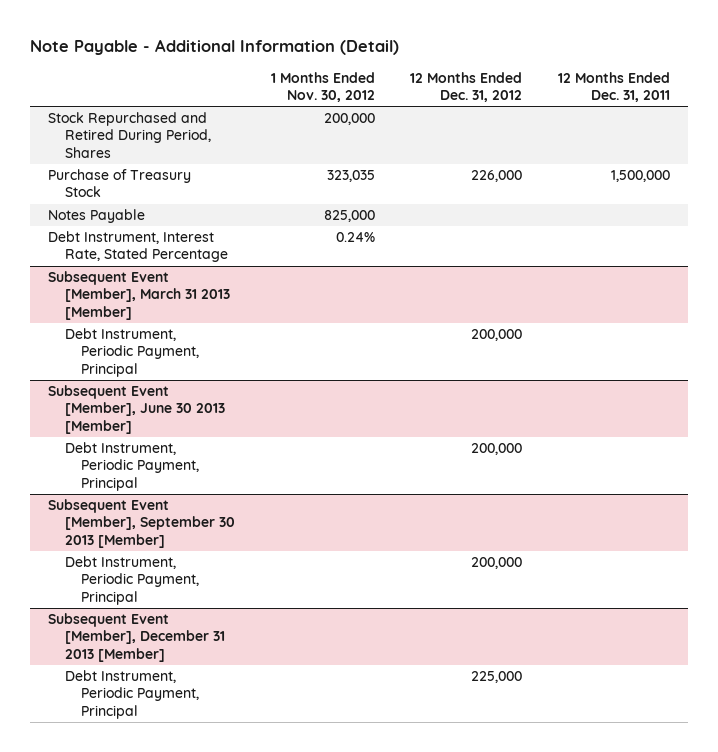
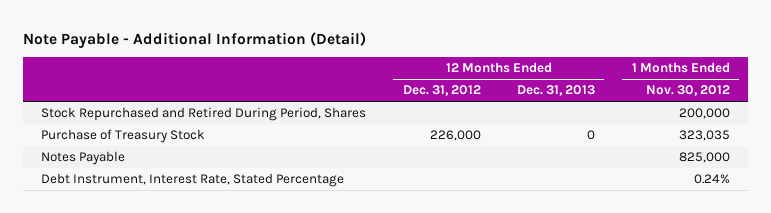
- | 1 Months Ended Nov. 30, 2012 | 12 Months Ended Dec. 31, 2012 | 12 Months Ended Dec. 31, 2011
+ | 12 Months Ended Dec. 31, 2012 | 12 Months Ended Dec. 31, 2013 | 1 Months Ended Nov. 30, 2012
- Subsequent Event [Member], March 31 2013 [Member]
- Debt Instrument, Periodic Payment, Principal | | 200,000 |
- Subsequent Event [Member], June 30 2013 [Member]
- Debt Instrument, Periodic Payment, Principal | | 200,000 |
- Subsequent Event [Member], September 30 2013 [Member]
- Debt Instrument, Periodic Payment, Principal | | 200,000 |
- Subsequent Event [Member], December 31 2013 [Member]
- Debt Instrument, Periodic Payment, Principal | | 225,000 |

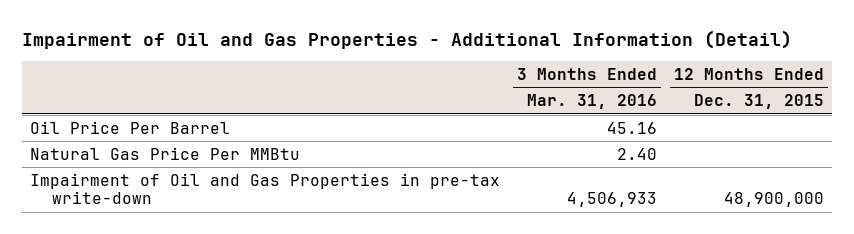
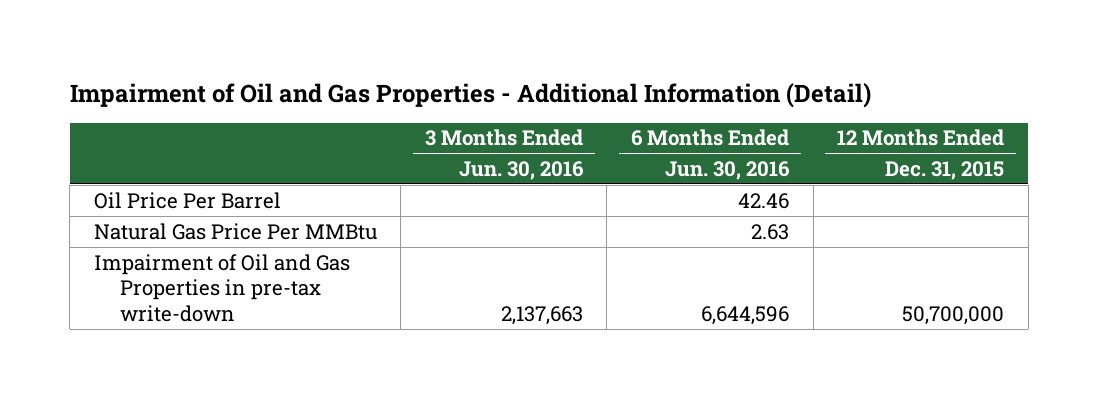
- | 3 Months Ended Mar. 31, 2016 | 12 Months Ended Dec. 31, 2015
+ | 3 Months Ended Jun. 30, 2016 | 6 Months Ended Jun. 30, 2016 | 12 Months Ended Dec. 31, 2015
- Impairment of Oil and Gas Properties in pre-tax write-down | 4,506,933 | 48,900,000
+ Impairment of Oil and Gas Properties in pre-tax write-down | 2,137,663 | 6,644,596 | 50,700,000

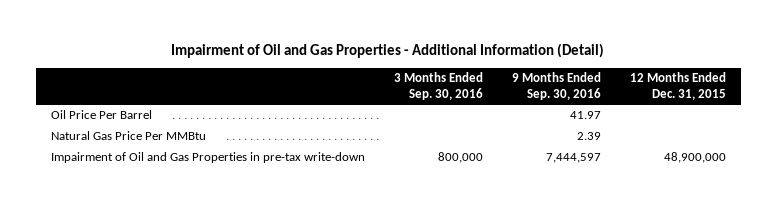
- | 3 Months Ended Jun. 30, 2016 | 6 Months Ended Jun. 30, 2016 | 12 Months Ended Dec. 31, 2015
+ | 3 Months Ended Sep. 30, 2016 | 9 Months Ended Sep. 30, 2016 | 12 Months Ended Dec. 31, 2015
- Impairment of Oil and Gas Properties in pre-tax write-down | 2,137,663 | 6,644,596 | 50,700,000
+ Impairment of Oil and Gas Properties in pre-tax write-down | 800,000 | 7,444,597 | 48,900,000

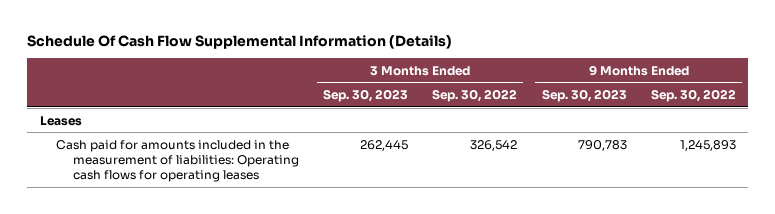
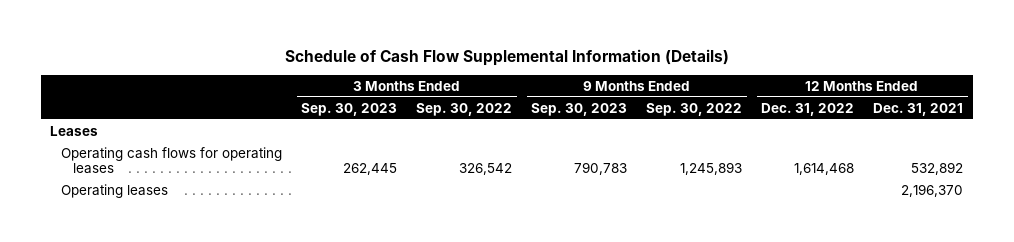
- Schedule Of Cash Flow Supplemental Information (Details)
+ Schedule of Cash Flow Supplemental Information (Details)
- | 3 Months Ended Sep. 30, 2023 | 3 Months Ended Sep. 30, 2022 | 9 Months Ended Sep. 30, 2023 | 9 Months Ended Sep. 30, 2022
+ | 3 Months Ended Sep. 30, 2023 | 3 Months Ended Sep. 30, 2022 | 9 Months Ended Sep. 30, 2023 | 9 Months Ended Sep. 30, 2022 | 12 Months Ended Dec. 31, 2022 | 12 Months Ended Dec. 31, 2021
- Cash paid for amounts included in the measurement of liabilities: Operating cash flows for operating leases | 262,445 | 326,542 | 790,783 | 1,245,893
+ Operating cash flows for operating leases | 262,445 | 326,542 | 790,783 | 1,245,893 | 1,614,468 | 532,892
+ Operating leases | | | | | | 2,196,370

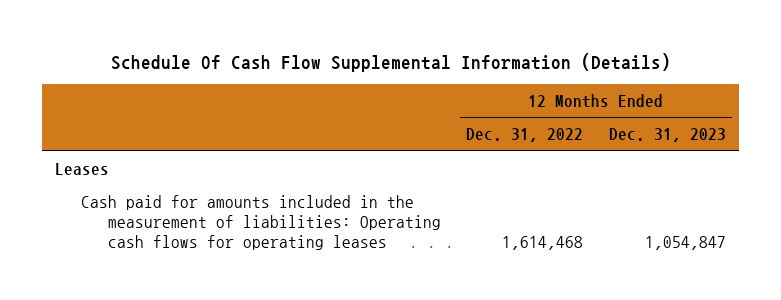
- Schedule of Cash Flow Supplemental Information (Details)
+ Schedule Of Cash Flow Supplemental Information (Details)
- | 3 Months Ended Sep. 30, 2023 | 3 Months Ended Sep. 30, 2022 | 9 Months Ended Sep. 30, 2023 | 9 Months Ended Sep. 30, 2022 | 12 Months Ended Dec. 31, 2022 | 12 Months Ended Dec. 31, 2021
+ | 12 Months Ended Dec. 31, 2022 | 12 Months Ended Dec. 31, 2023
- Operating cash flows for operating leases | 262,445 | 326,542 | 790,783 | 1,245,893 | 1,614,468 | 532,892
- Operating leases | | | | | | 2,196,370
+ Cash paid for amounts included in the measurement of liabilities: Operating cash flows for operating leases | 1,614,468 | 1,054,847

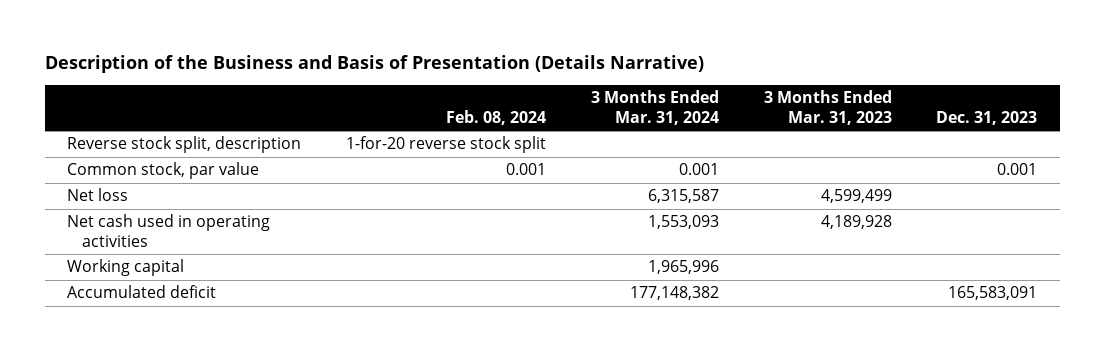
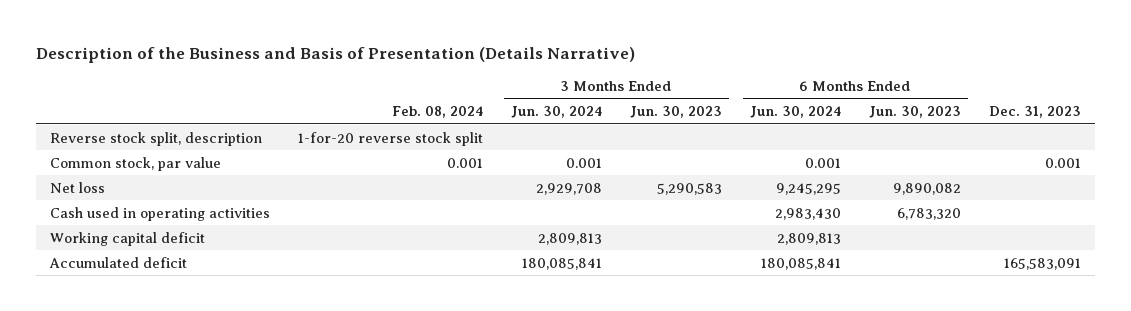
- | Feb. 08, 2024 | 3 Months Ended Mar. 31, 2024 | 3 Months Ended Mar. 31, 2023 | Dec. 31, 2023
+ | Feb. 08, 2024 | 3 Months Ended Jun. 30, 2024 | 3 Months Ended Jun. 30, 2023 | 6 Months Ended Jun. 30, 2024 | 6 Months Ended Jun. 30, 2023 | Dec. 31, 2023
- Net cash used in operating activities | | 1,553,093 | 4,189,928 |
- Working capital | | 1,965,996 | |
+ Cash used in operating activities | | | | 2,983,430 | 6,783,320 |
+ Working capital deficit | | 2,809,813 | | 2,809,813 | |

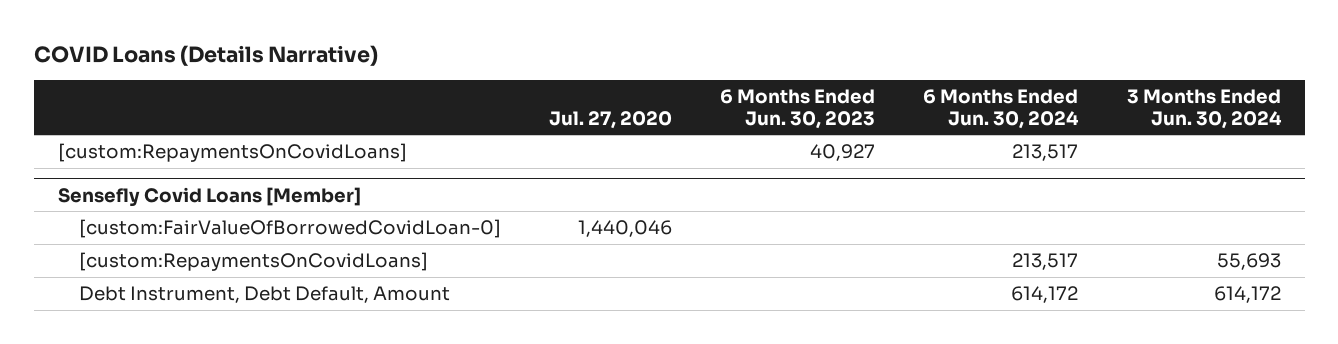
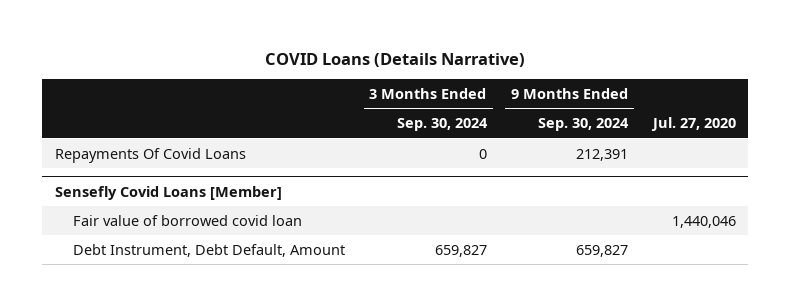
- | Jul. 27, 2020 | 6 Months Ended Jun. 30, 2023 | 6 Months Ended Jun. 30, 2024 | 3 Months Ended Jun. 30, 2024
+ | 3 Months Ended Sep. 30, 2024 | 9 Months Ended Sep. 30, 2024 | Jul. 27, 2020
- [custom:RepaymentsOnCovidLoans] | | 40,927 | 213,517 |
+ Repayments Of Covid Loans | 0 | 212,391 |
@ Sensefly Covid Loans [Member]
- [custom:FairValueOfBorrowedCovidLoan-0] | 1,440,046 | | |
- [custom:RepaymentsOnCovidLoans] | | | 213,517 | 55,693
+ Fair value of borrowed covid loan | | | 1,440,046

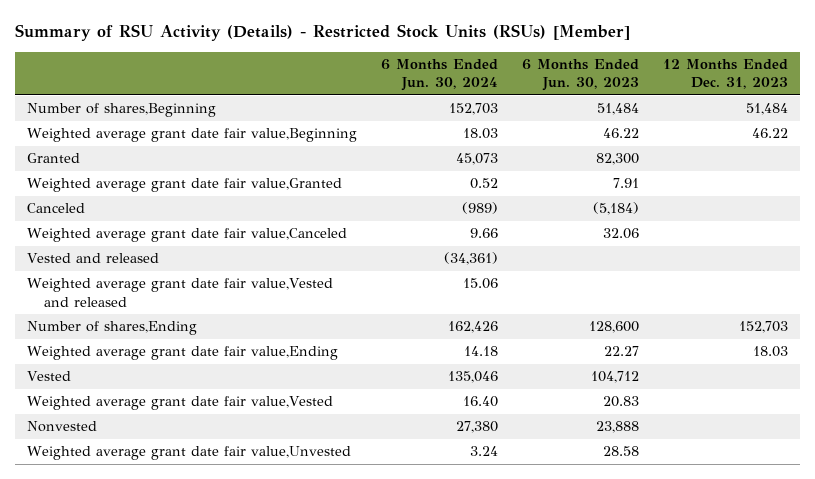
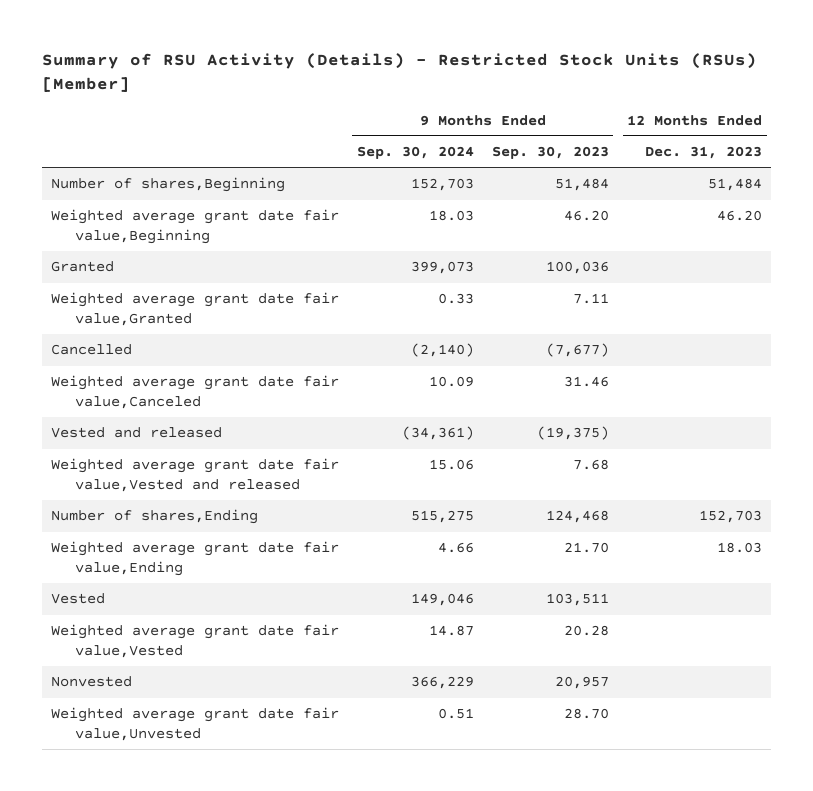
- | 6 Months Ended Jun. 30, 2024 | 6 Months Ended Jun. 30, 2023 | 12 Months Ended Dec. 31, 2023
+ | 9 Months Ended Sep. 30, 2024 | 9 Months Ended Sep. 30, 2023 | 12 Months Ended Dec. 31, 2023
- Weighted average grant date fair value,Beginning | 18.03 | 46.22 | 46.22
+ Weighted average grant date fair value,Beginning | 18.03 | 46.20 | 46.20
- Canceled | (989) | (5,184) |
+ Cancelled | (2,140) | (7,677) |

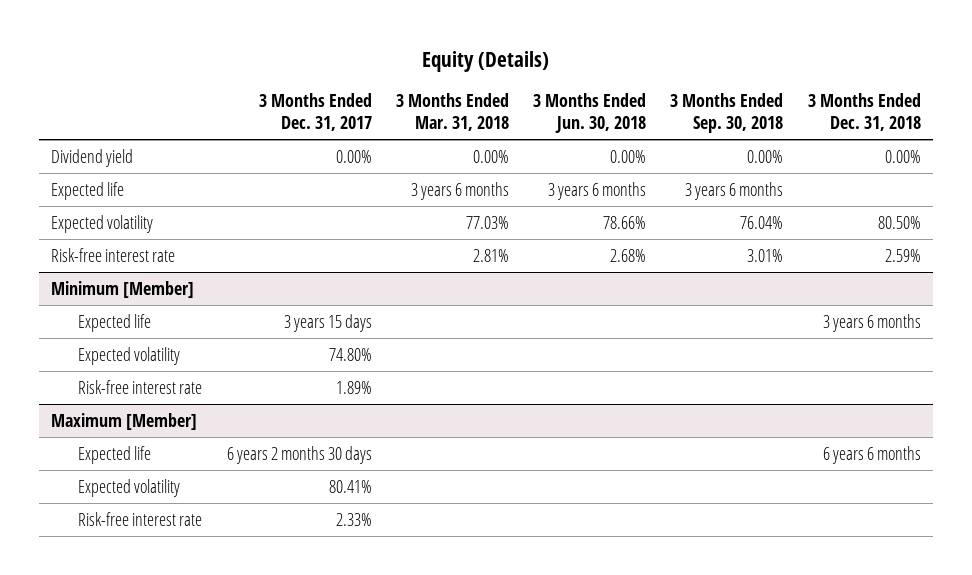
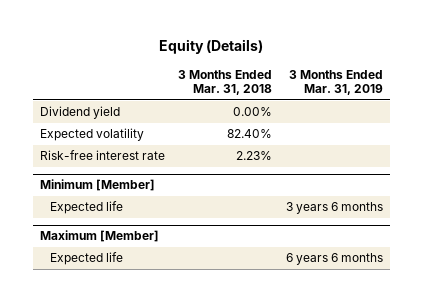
- | 3 Months Ended Dec. 31, 2017 | 3 Months Ended Mar. 31, 2018 | 3 Months Ended Jun. 30, 2018 | 3 Months Ended Sep. 30, 2018 | 3 Months Ended Dec. 31, 2018
+ | 3 Months Ended Mar. 31, 2018 | 3 Months Ended Mar. 31, 2019
- Expected life | | 3 years 6 months | 3 years 6 months | 3 years 6 months |
- Expected volatility | | 77.03% | 78.66% | 76.04% | 80.50%
- Risk-free interest rate | | 2.81% | 2.68% | 3.01% | 2.59%
+ Expected volatility | 82.40% |
+ Risk-free interest rate | 2.23% |
@ Minimum [Member]
- Expected volatility | 74.80% | | | |
- Risk-free interest rate | 1.89% | | | |
@ Maximum [Member]
- Expected volatility | 80.41% | | | |
- Risk-free interest rate | 2.33% | | | |

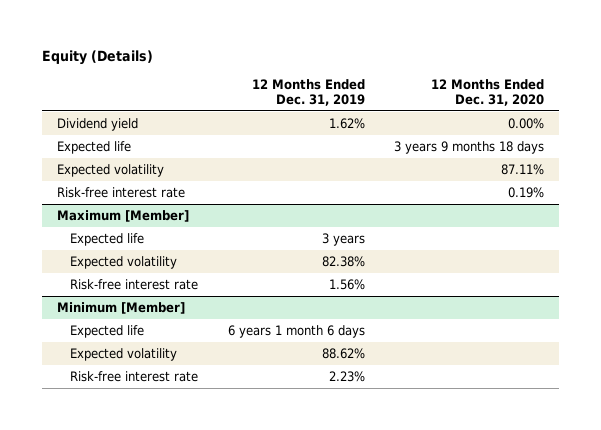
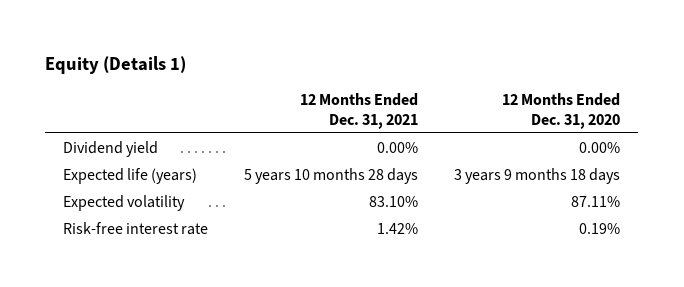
- Equity (Details)
+ Equity (Details 1)
- | 12 Months Ended Dec. 31, 2019 | 12 Months Ended Dec. 31, 2020
+ | 12 Months Ended Dec. 31, 2021 | 12 Months Ended Dec. 31, 2020
- Expected life | | 3 years 9 months 18 days
+ Expected life (years) | 5 years 10 months 28 days | 3 years 9 months 18 days
- Maximum [Member]
- Expected life | 3 years |
- Expected volatility | 82.38% |
- Risk-free interest rate | 1.56% |
- Minimum [Member]
- Expected life | 6 years 1 month 6 days |
- Expected volatility | 88.62% |
- Risk-free interest rate | 2.23% |

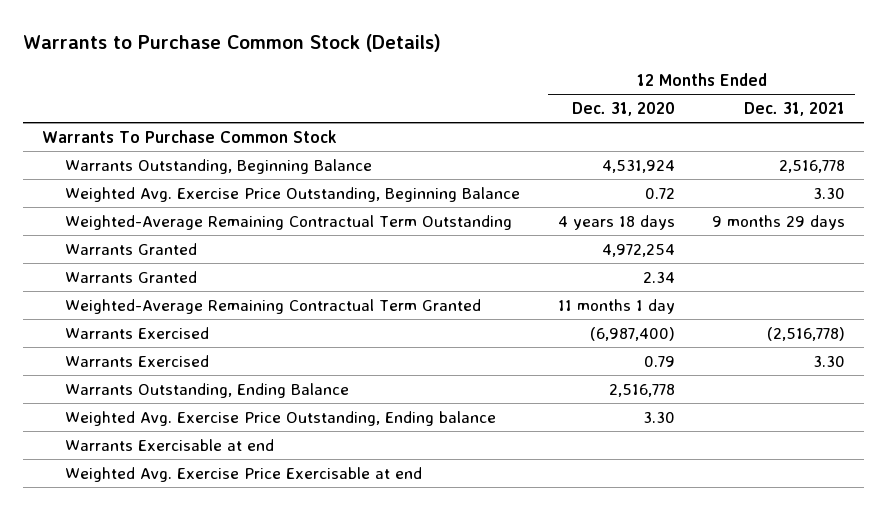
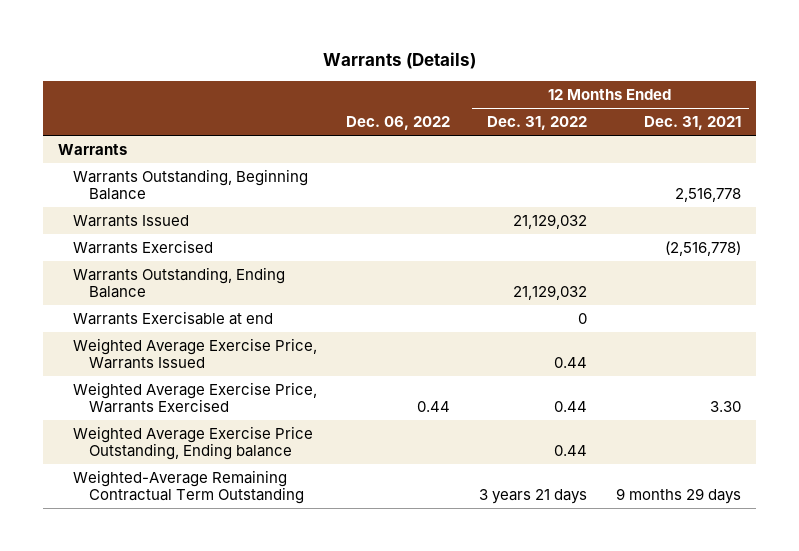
- Warrants to Purchase Common Stock (Details)
+ Warrants (Details)
- | 12 Months Ended Dec. 31, 2020 | 12 Months Ended Dec. 31, 2021
+ | Dec. 06, 2022 | 12 Months Ended Dec. 31, 2022 | 12 Months Ended Dec. 31, 2021
- Warrants To Purchase Common Stock
+ Warrants
- Weighted Avg. Exercise Price Outstanding, Beginning Balance | 0.72 | 3.30
- Warrants Granted | 4,972,254 |
- Warrants Granted | 2.34 |
- Weighted-Average Remaining Contractual Term Granted | 11 months 1 day |
+ Warrants Issued | | 21,129,032 |
- Warrants Exercised | 0.79 | 3.30
- Weighted Avg. Exercise Price Outstanding, Ending balance | 3.30 |
- Weighted Avg. Exercise Price Exercisable at end
+ Weighted Average Exercise Price, Warrants Issued | | 0.44 |
+ Weighted Average Exercise Price, Warrants Exercised | 0.44 | 0.44 | 3.30
+ Weighted Average Exercise Price Outstanding, Ending balance | | 0.44 |
moved down: Weighted-Average Remaining Contractual Term Outstanding | | 3 years 21 days | 9 months 29 days

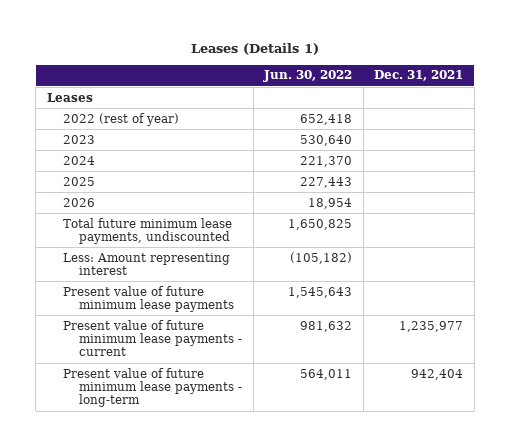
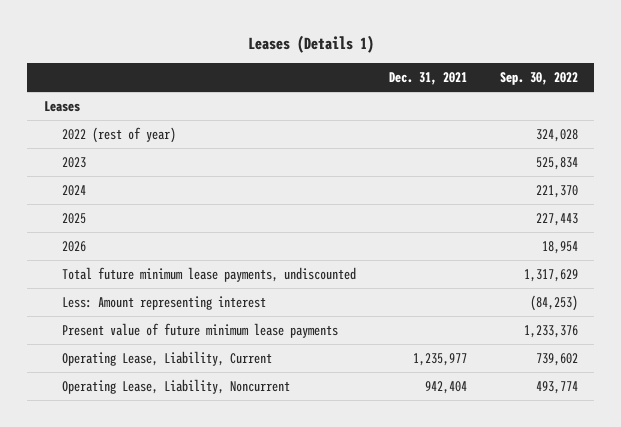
- | Jun. 30, 2022 | Dec. 31, 2021
+ | Dec. 31, 2021 | Sep. 30, 2022
- Present value of future minimum lease payments - current | 981,632 | 1,235,977
- Present value of future minimum lease payments - long-term | 564,011 | 942,404
+ Operating Lease, Liability, Current | 1,235,977 | 739,602
+ Operating Lease, Liability, Noncurrent | 942,404 | 493,774

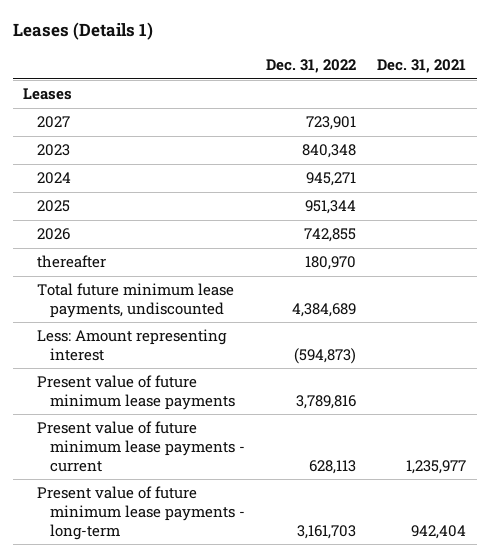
- | Dec. 31, 2021 | Sep. 30, 2022
+ | Dec. 31, 2022 | Dec. 31, 2021
- 2022 (rest of year) | | 324,028
+ 2027 | 723,901 |
+ thereafter | 180,970 |
- Operating Lease, Liability, Current | 1,235,977 | 739,602
- Operating Lease, Liability, Noncurrent | 942,404 | 493,774
+ Present value of future minimum lease payments - current | 628,113 | 1,235,977
+ Present value of future minimum lease payments - long-term | 3,161,703 | 942,404

